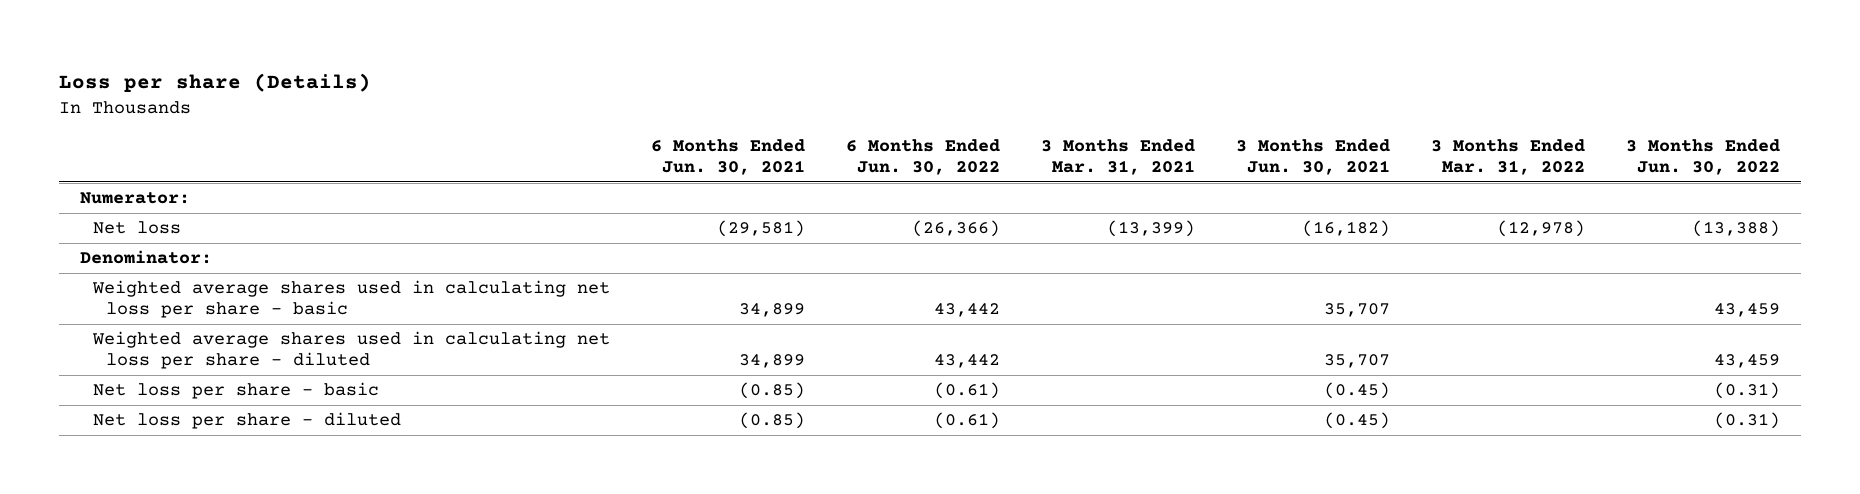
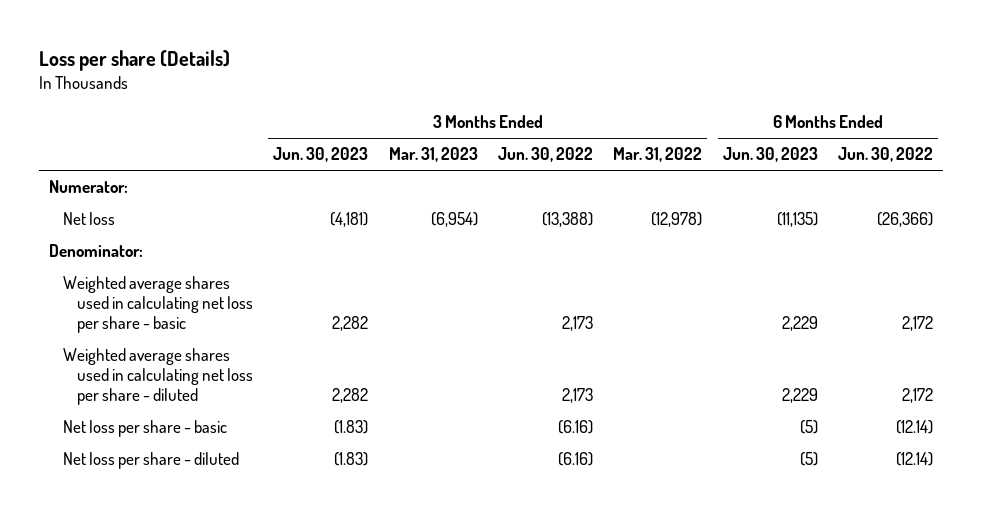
- | 6 Months Ended Jun. 30, 2021 | 6 Months Ended Jun. 30, 2022 | 3 Months Ended Mar. 31, 2021 | 3 Months Ended Jun. 30, 2021 | 3 Months Ended Mar. 31, 2022 | 3 Months Ended Jun. 30, 2022
+ | 3 Months Ended Jun. 30, 2023 | 3 Months Ended Mar. 31, 2023 | 3 Months Ended Jun. 30, 2022 | 3 Months Ended Mar. 31, 2022 | 6 Months Ended Jun. 30, 2023 | 6 Months Ended Jun. 30, 2022
- Weighted average shares used in calculating net loss per share - basic | 34,899 | 43,442 | | 35,707 | | 43,459
- Weighted average shares used in calculating net loss per share - diluted | 34,899 | 43,442 | | 35,707 | | 43,459
- Net loss per share - basic | (0.85) | (0.61) | | (0.45) | | (0.31)
- Net loss per share - diluted | (0.85) | (0.61) | | (0.45) | | (0.31)
+ Weighted average shares used in calculating net loss per share - basic | 2,282 | | 2,173 | | 2,229 | 2,172
+ Weighted average shares used in calculating net loss per share - diluted | 2,282 | | 2,173 | | 2,229 | 2,172
+ Net loss per share - basic | (1.83) | | (6.16) | | (5) | (12.14)
+ Net loss per share - diluted | (1.83) | | (6.16) | | (5) | (12.14)

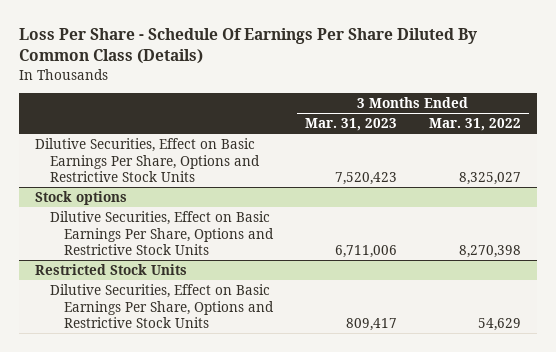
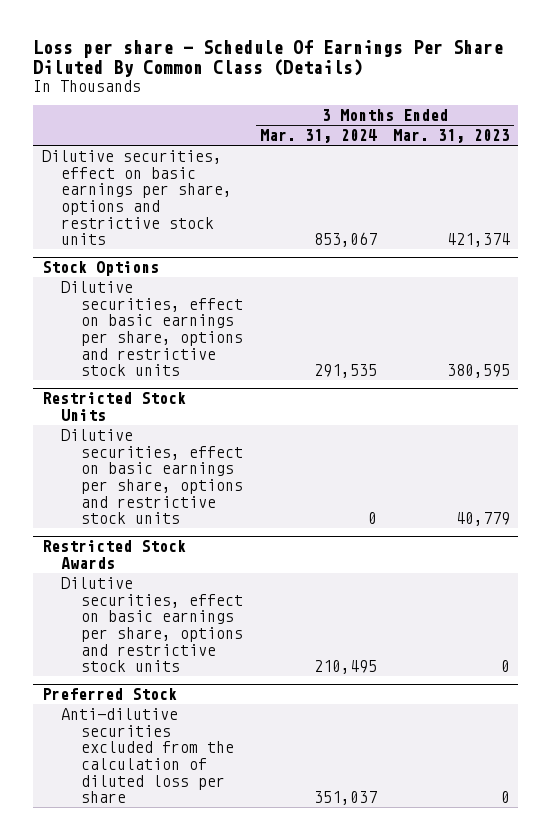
- Loss Per Share - Schedule Of Earnings Per Share Diluted By Common Class (Details)
+ Loss per share - Schedule Of Earnings Per Share Diluted By Common Class (Details)
- | 3 Months Ended Mar. 31, 2023 | 3 Months Ended Mar. 31, 2022
+ | 3 Months Ended Mar. 31, 2024 | 3 Months Ended Mar. 31, 2023
- Dilutive Securities, Effect on Basic Earnings Per Share, Options and Restrictive Stock Units | 7,520,423 | 8,325,027
- Stock options
- Dilutive Securities, Effect on Basic Earnings Per Share, Options and Restrictive Stock Units | 6,711,006 | 8,270,398
+ Dilutive securities, effect on basic earnings per share, options and restrictive stock units | 853,067 | 421,374
+ Stock Options
+ Dilutive securities, effect on basic earnings per share, options and restrictive stock units | 291,535 | 380,595
@ Restricted Stock Units
- Dilutive Securities, Effect on Basic Earnings Per Share, Options and Restrictive Stock Units | 809,417 | 54,629
+ Dilutive securities, effect on basic earnings per share, options and restrictive stock units | 0 | 40,779
+ Restricted Stock Awards
+ Dilutive securities, effect on basic earnings per share, options and restrictive stock units | 210,495 | 0
+ Preferred Stock
+ Anti-dilutive securities excluded from the calculation of diluted loss per share | 351,037 | 0

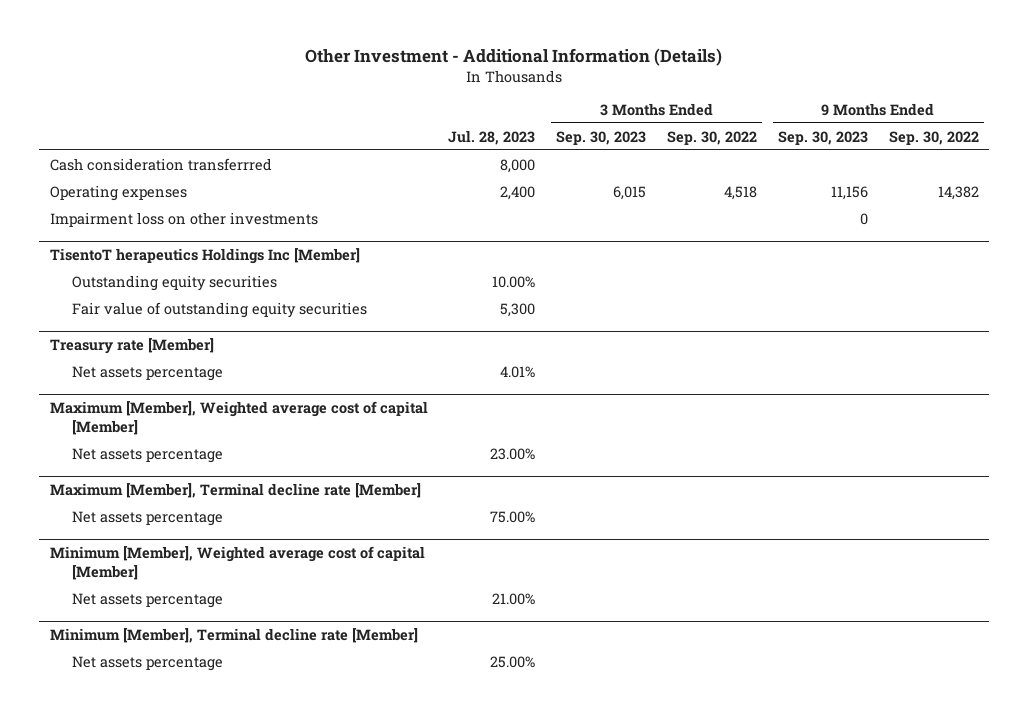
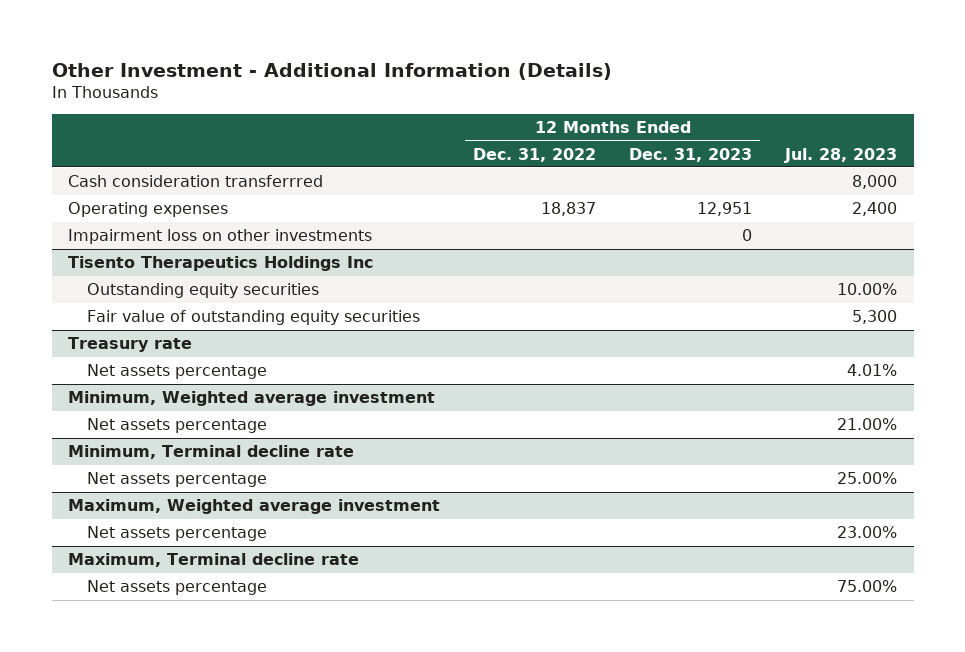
- | Jul. 28, 2023 | 3 Months Ended Sep. 30, 2023 | 3 Months Ended Sep. 30, 2022 | 9 Months Ended Sep. 30, 2023 | 9 Months Ended Sep. 30, 2022
+ | 12 Months Ended Dec. 31, 2022 | 12 Months Ended Dec. 31, 2023 | Jul. 28, 2023
- TisentoT herapeutics Holdings Inc [Member]
+ Tisento Therapeutics Holdings Inc
- Treasury rate [Member]
+ Treasury rate
- Maximum [Member], Weighted average cost of capital [Member]
- Net assets percentage | 23.00% | | | |
- Maximum [Member], Terminal decline rate [Member]
- Net assets percentage | 75.00% | | | |
- Minimum [Member], Weighted average cost of capital [Member]
+ Minimum, Weighted average investment
- Minimum [Member], Terminal decline rate [Member]
+ Minimum, Terminal decline rate
+ Maximum, Weighted average investment
+ Net assets percentage | | | 23.00%
+ Maximum, Terminal decline rate
+ Net assets percentage | | | 75.00%

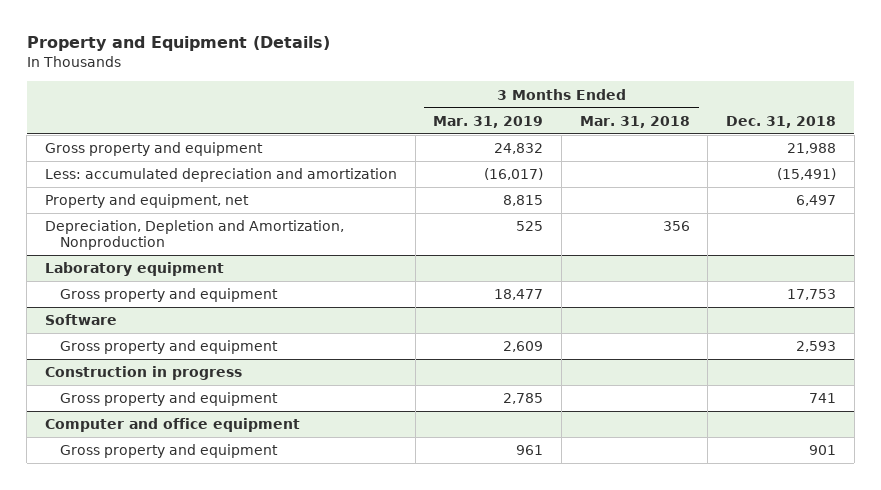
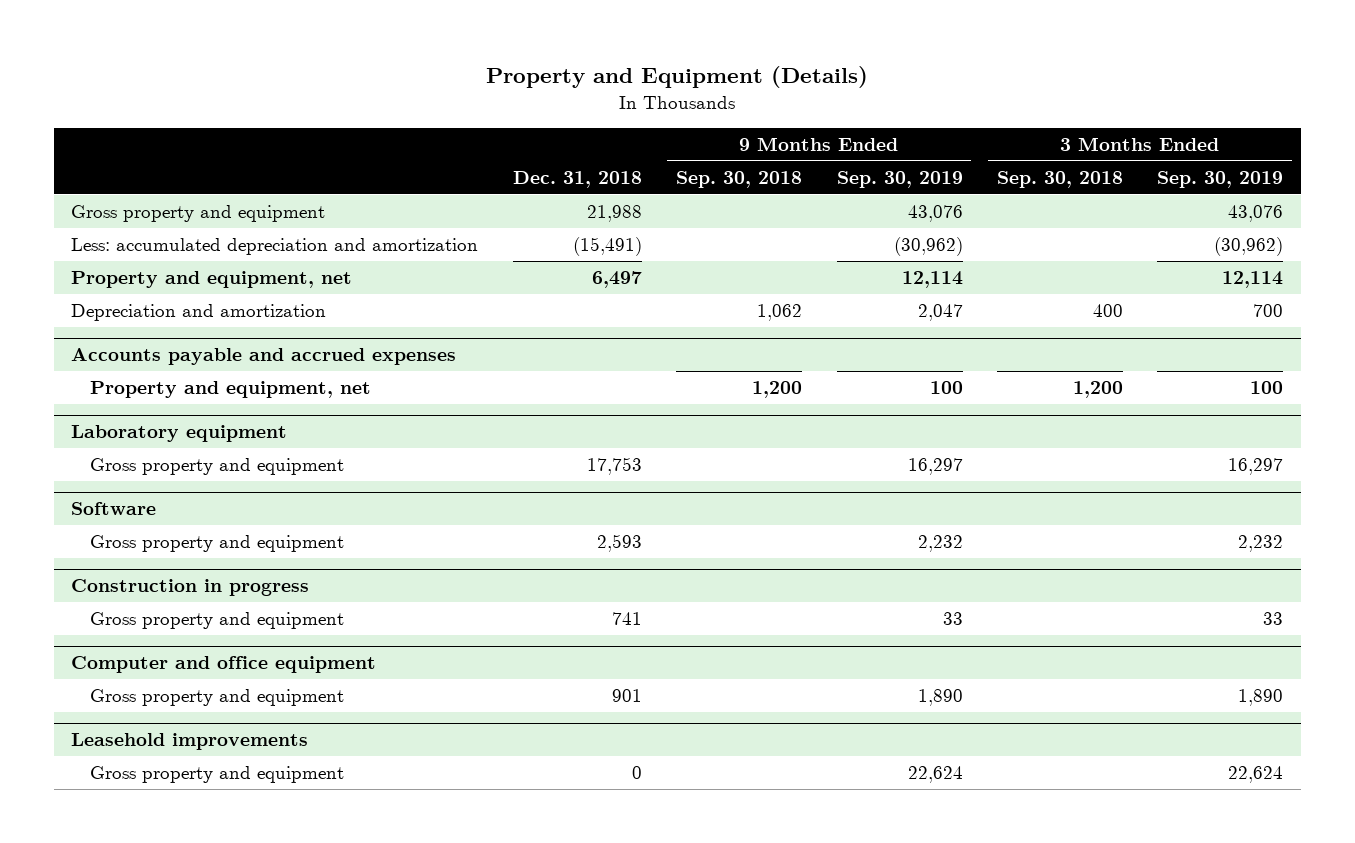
- | 3 Months Ended Mar. 31, 2019 | 3 Months Ended Mar. 31, 2018 | Dec. 31, 2018
+ | Dec. 31, 2018 | 9 Months Ended Sep. 30, 2018 | 9 Months Ended Sep. 30, 2019 | 3 Months Ended Sep. 30, 2018 | 3 Months Ended Sep. 30, 2019
- Depreciation, Depletion and Amortization, Nonproduction | 525 | 356 |
+ Depreciation and amortization | | 1,062 | 2,047 | 400 | 700
+ Accounts payable and accrued expenses
+ Property and equipment, net | | 1,200 | 100 | 1,200 | 100
+ Leasehold improvements
+ Gross property and equipment | 0 | | 22,624 | | 22,624

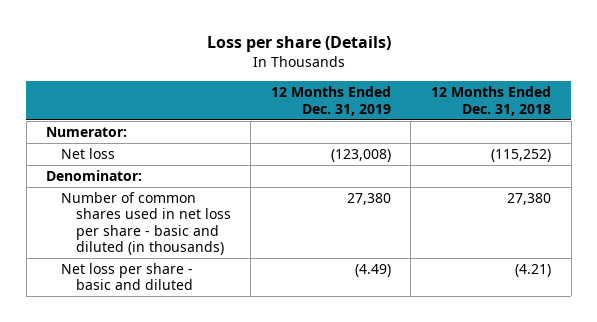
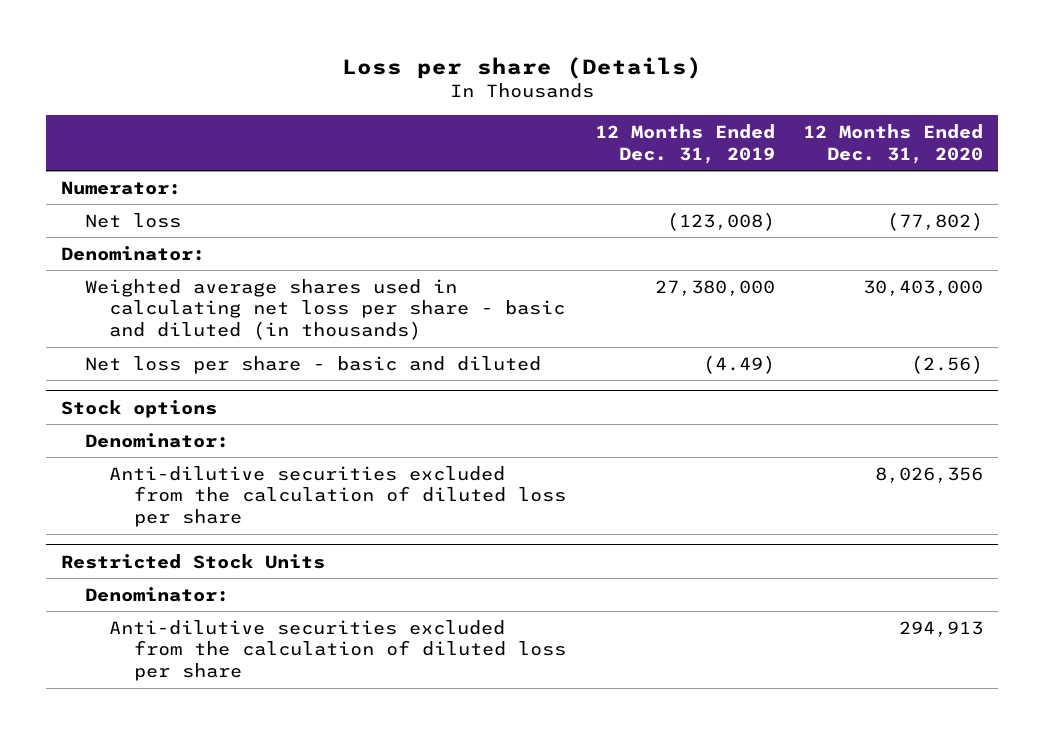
- | 12 Months Ended Dec. 31, 2019 | 12 Months Ended Dec. 31, 2018
+ | 12 Months Ended Dec. 31, 2019 | 12 Months Ended Dec. 31, 2020
- Number of common shares used in net loss per share - basic and diluted (in thousands) | 27,380 | 27,380
+ Weighted average shares used in calculating net loss per share - basic and diluted (in thousands) | 27,380,000 | 30,403,000
+ Stock options
+ Denominator:
+ Anti-dilutive securities excluded from the calculation of diluted loss per share | | 8,026,356
+ Restricted Stock Units
+ Denominator:
+ Anti-dilutive securities excluded from the calculation of diluted loss per share | | 294,913

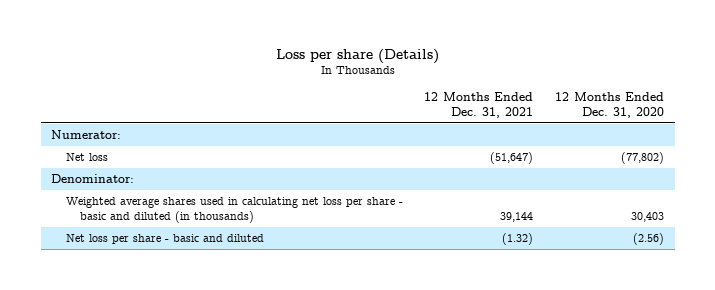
- | 12 Months Ended Dec. 31, 2019 | 12 Months Ended Dec. 31, 2020
+ | 12 Months Ended Dec. 31, 2021 | 12 Months Ended Dec. 31, 2020
- Weighted average shares used in calculating net loss per share - basic and diluted (in thousands) | 27,380,000 | 30,403,000
+ Weighted average shares used in calculating net loss per share - basic and diluted (in thousands) | 39,144 | 30,403
- Stock options
- Denominator:
- Anti-dilutive securities excluded from the calculation of diluted loss per share | | 8,026,356
- Restricted Stock Units
- Denominator:
- Anti-dilutive securities excluded from the calculation of diluted loss per share | | 294,913

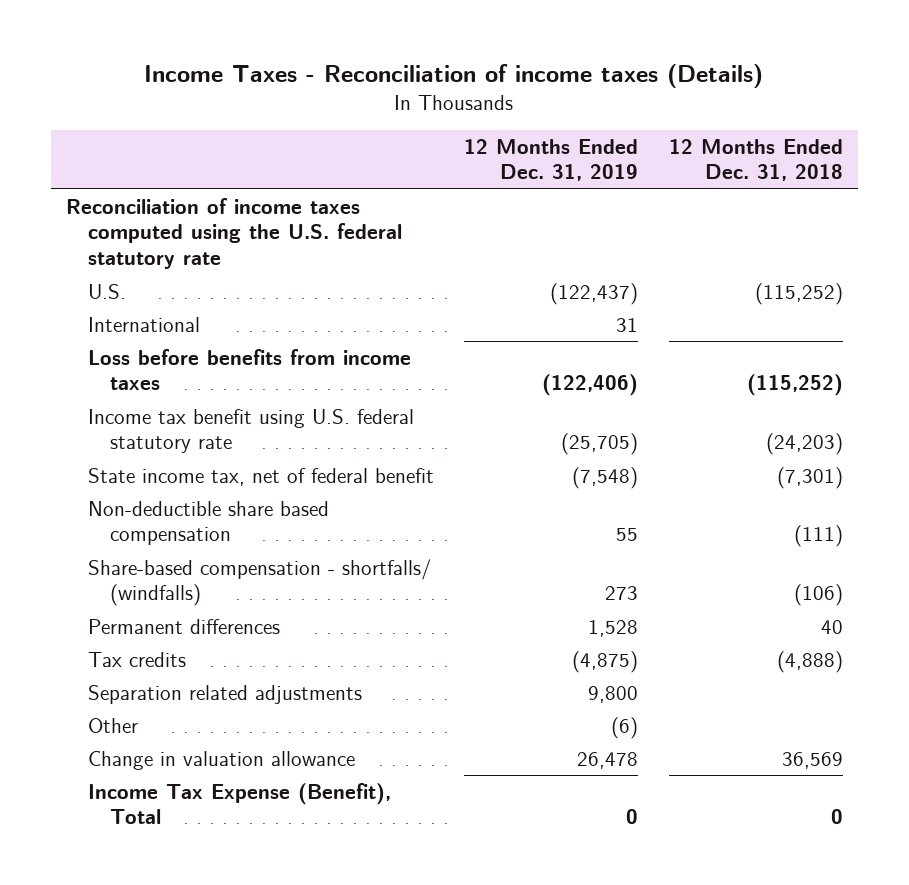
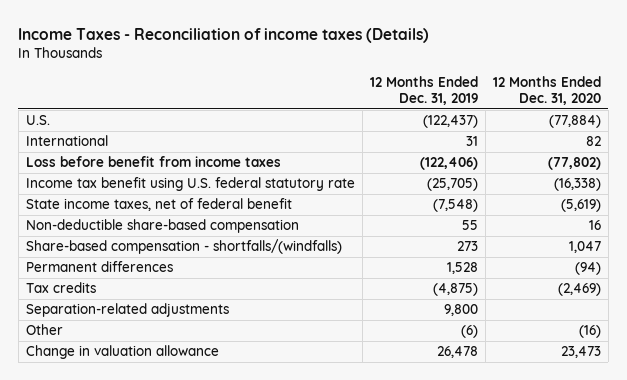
- | 12 Months Ended Dec. 31, 2019 | 12 Months Ended Dec. 31, 2018
+ | 12 Months Ended Dec. 31, 2019 | 12 Months Ended Dec. 31, 2020
- Reconciliation of income taxes computed using the U.S. federal statutory rate
- Loss before benefits from income taxes | (122,406) | (115,252)
+ Loss before benefit from income taxes | (122,406) | (77,802)
- State income tax, net of federal benefit | (7,548) | (7,301)
- Non-deductible share based compensation | 55 | (111)
- Share-based compensation - shortfalls/ (windfalls) | 273 | (106)
+ State income taxes, net of federal benefit | (7,548) | (5,619)
+ Non-deductible share-based compensation | 55 | 16
+ Share-based compensation - shortfalls/(windfalls) | 273 | 1,047
- Separation related adjustments | 9,800 |
+ Separation-related adjustments | 9,800 |
- Income Tax Expense (Benefit), Total | 0 | 0

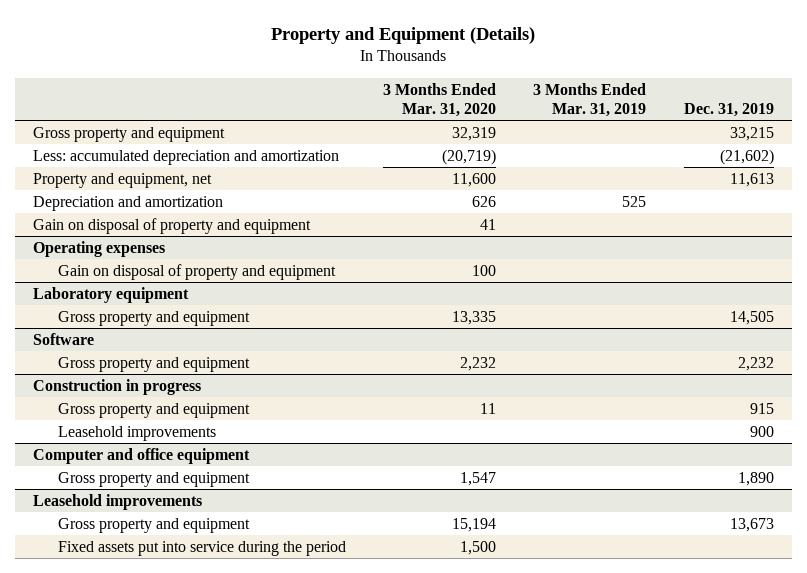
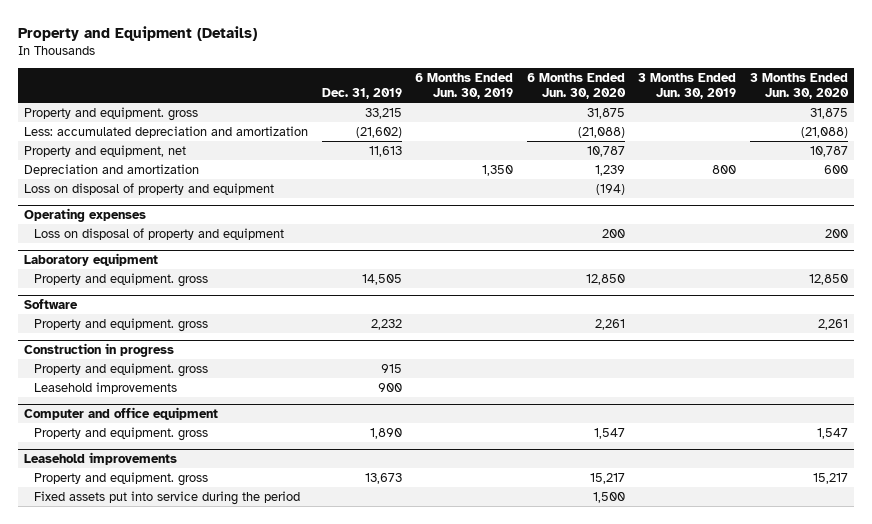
- | 3 Months Ended Mar. 31, 2020 | 3 Months Ended Mar. 31, 2019 | Dec. 31, 2019
+ | Dec. 31, 2019 | 6 Months Ended Jun. 30, 2019 | 6 Months Ended Jun. 30, 2020 | 3 Months Ended Jun. 30, 2019 | 3 Months Ended Jun. 30, 2020
- Gross property and equipment | 32,319 | | 33,215
+ Property and equipment. gross | 33,215 | | 31,875 | | 31,875
- Gain on disposal of property and equipment | 41 | |
+ Loss on disposal of property and equipment | | | (194) | |
@ Operating expenses
- Gain on disposal of property and equipment | 100 | |
+ Loss on disposal of property and equipment | | | 200 | | 200
@ Laboratory equipment
- Gross property and equipment | 13,335 | | 14,505
+ Property and equipment. gross | 14,505 | | 12,850 | | 12,850
@ Software
- Gross property and equipment | 2,232 | | 2,232
+ Property and equipment. gross | 2,232 | | 2,261 | | 2,261
@ Construction in progress
- Gross property and equipment | 11 | | 915
+ Property and equipment. gross | 915 | | | |
@ Computer and office equipment
- Gross property and equipment | 1,547 | | 1,890
+ Property and equipment. gross | 1,890 | | 1,547 | | 1,547
@ Leasehold improvements
- Gross property and equipment | 15,194 | | 13,673
+ Property and equipment. gross | 13,673 | | 15,217 | | 15,217

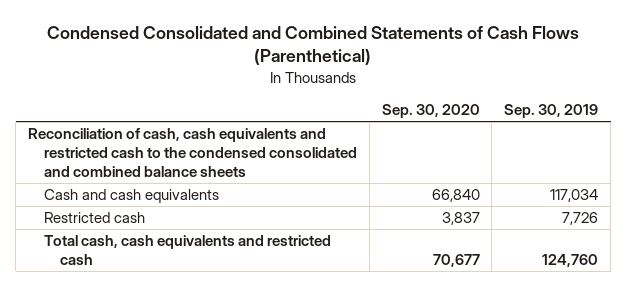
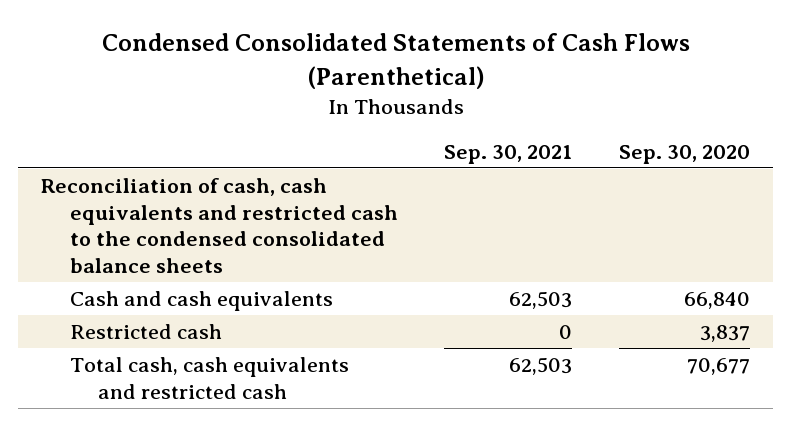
- Condensed Consolidated and Combined Statements of Cash Flows (Parenthetical)
+ Condensed Consolidated Statements of Cash Flows (Parenthetical)
- | Sep. 30, 2020 | Sep. 30, 2019
+ | Sep. 30, 2021 | Sep. 30, 2020
- Reconciliation of cash, cash equivalents and restricted cash to the condensed consolidated and combined balance sheets
+ Reconciliation of cash, cash equivalents and restricted cash to the condensed consolidated balance sheets

